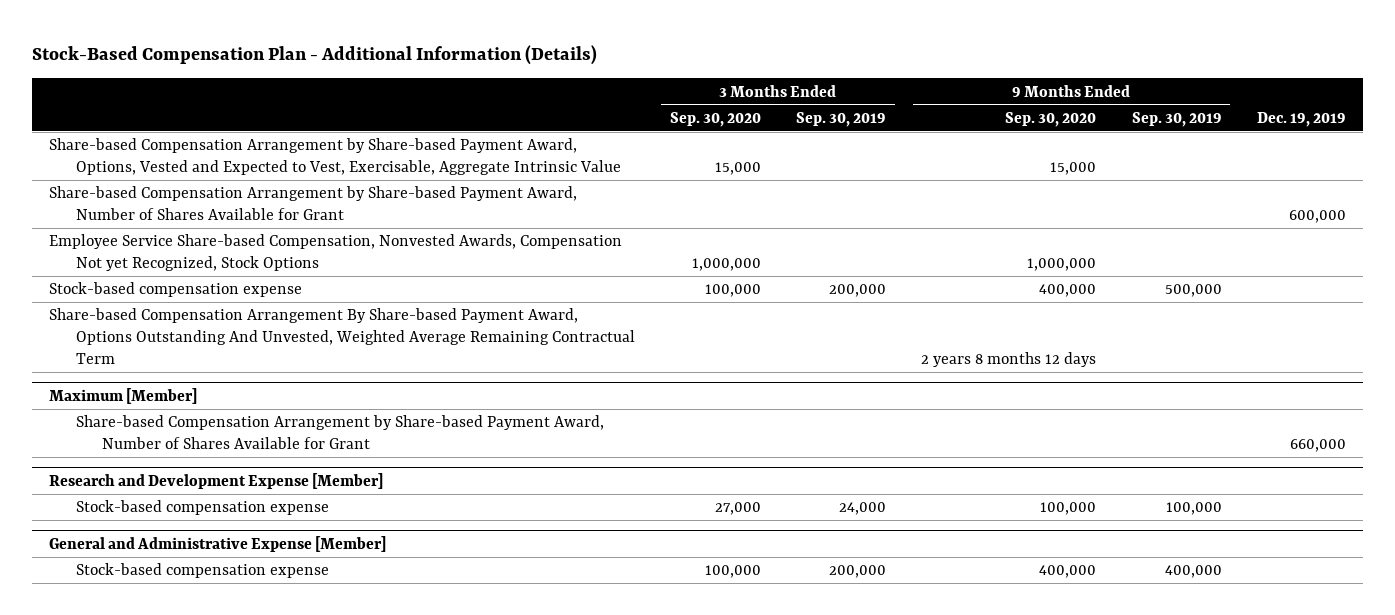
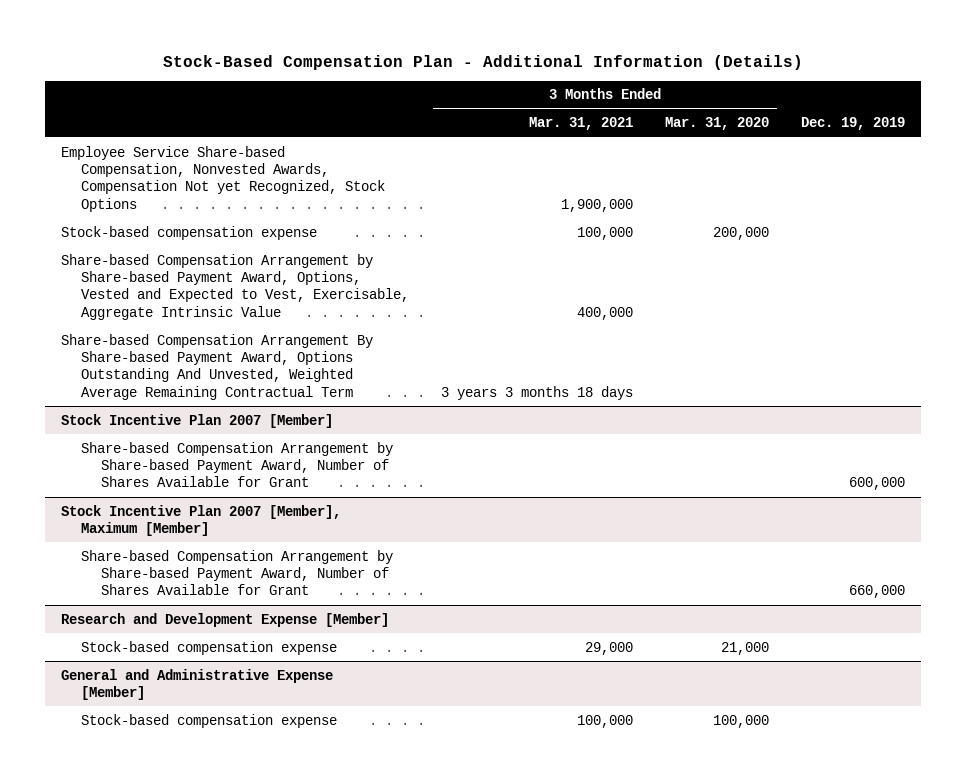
- | 3 Months Ended Sep. 30, 2020 | 3 Months Ended Sep. 30, 2019 | 9 Months Ended Sep. 30, 2020 | 9 Months Ended Sep. 30, 2019 | Dec. 19, 2019
+ | 3 Months Ended Mar. 31, 2021 | 3 Months Ended Mar. 31, 2020 | Dec. 19, 2019
- Share-based Compensation Arrangement by Share-based Payment Award, Number of Shares Available for Grant | | | | | 600,000
moved down: Share-based Compensation Arrangement by Share-based Payment Award, Options, Vested and Expected to Vest, Exercisable, Aggregate Intrinsic Value | 400,000 | |
- Maximum [Member]
+ Stock Incentive Plan 2007 [Member]
+ Share-based Compensation Arrangement by Share-based Payment Award, Number of Shares Available for Grant | | | 600,000
+ Stock Incentive Plan 2007 [Member], Maximum [Member]

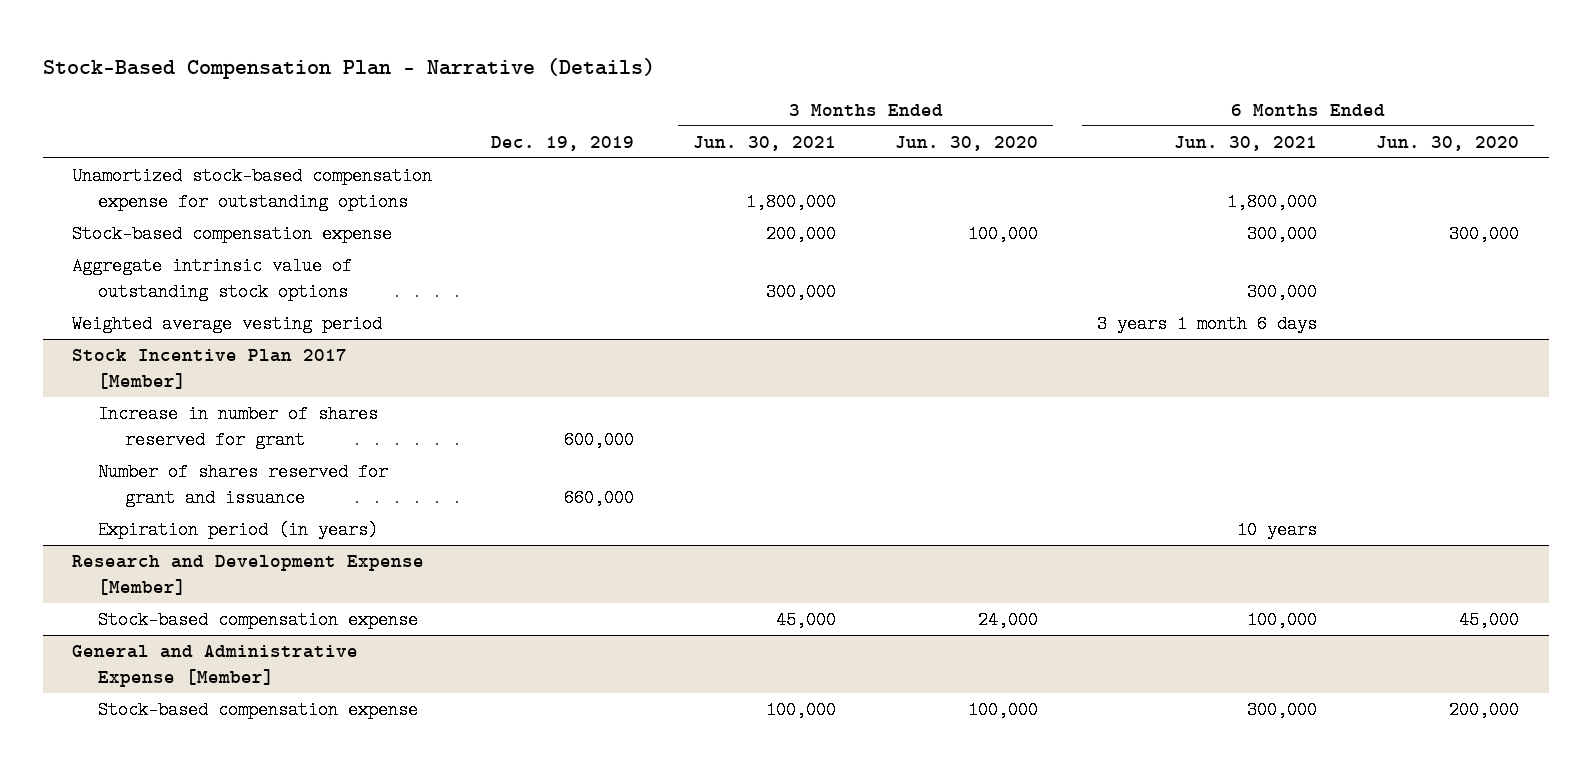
- Stock-Based Compensation Plan - Additional Information (Details)
+ Stock-Based Compensation Plan - Narrative (Details)
- | 3 Months Ended Mar. 31, 2021 | 3 Months Ended Mar. 31, 2020 | Dec. 19, 2019
+ | Dec. 19, 2019 | 3 Months Ended Jun. 30, 2021 | 3 Months Ended Jun. 30, 2020 | 6 Months Ended Jun. 30, 2021 | 6 Months Ended Jun. 30, 2020
- Employee Service Share-based Compensation, Nonvested Awards, Compensation Not yet Recognized, Stock Options | 1,900,000 | |
+ Unamortized stock-based compensation expense for outstanding options | | 1,800,000 | | 1,800,000 |
- Share-based Compensation Arrangement by Share-based Payment Award, Options, Vested and Expected to Vest, Exercisable, Aggregate Intrinsic Value | 400,000 | |
- Share-based Compensation Arrangement By Share-based Payment Award, Options Outstanding And Unvested, Weighted Average Remaining Contractual Term | 3 years 3 months 18 days | |
- Stock Incentive Plan 2007 [Member]
- Share-based Compensation Arrangement by Share-based Payment Award, Number of Shares Available for Grant | | | 600,000
- Stock Incentive Plan 2007 [Member], Maximum [Member]
- Share-based Compensation Arrangement by Share-based Payment Award, Number of Shares Available for Grant | | | 660,000
+ Aggregate intrinsic value of outstanding stock options | | 300,000 | | 300,000 |
+ Weighted average vesting period | | | | 3 years 1 month 6 days |
+ Stock Incentive Plan 2017 [Member]
+ Increase in number of shares reserved for grant | 600,000 | | | |
+ Number of shares reserved for grant and issuance | 660,000 | | | |
+ Expiration period (in years) | | | | 10 years |

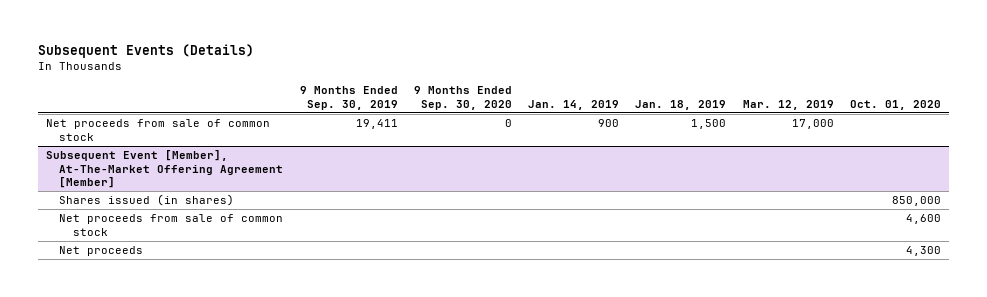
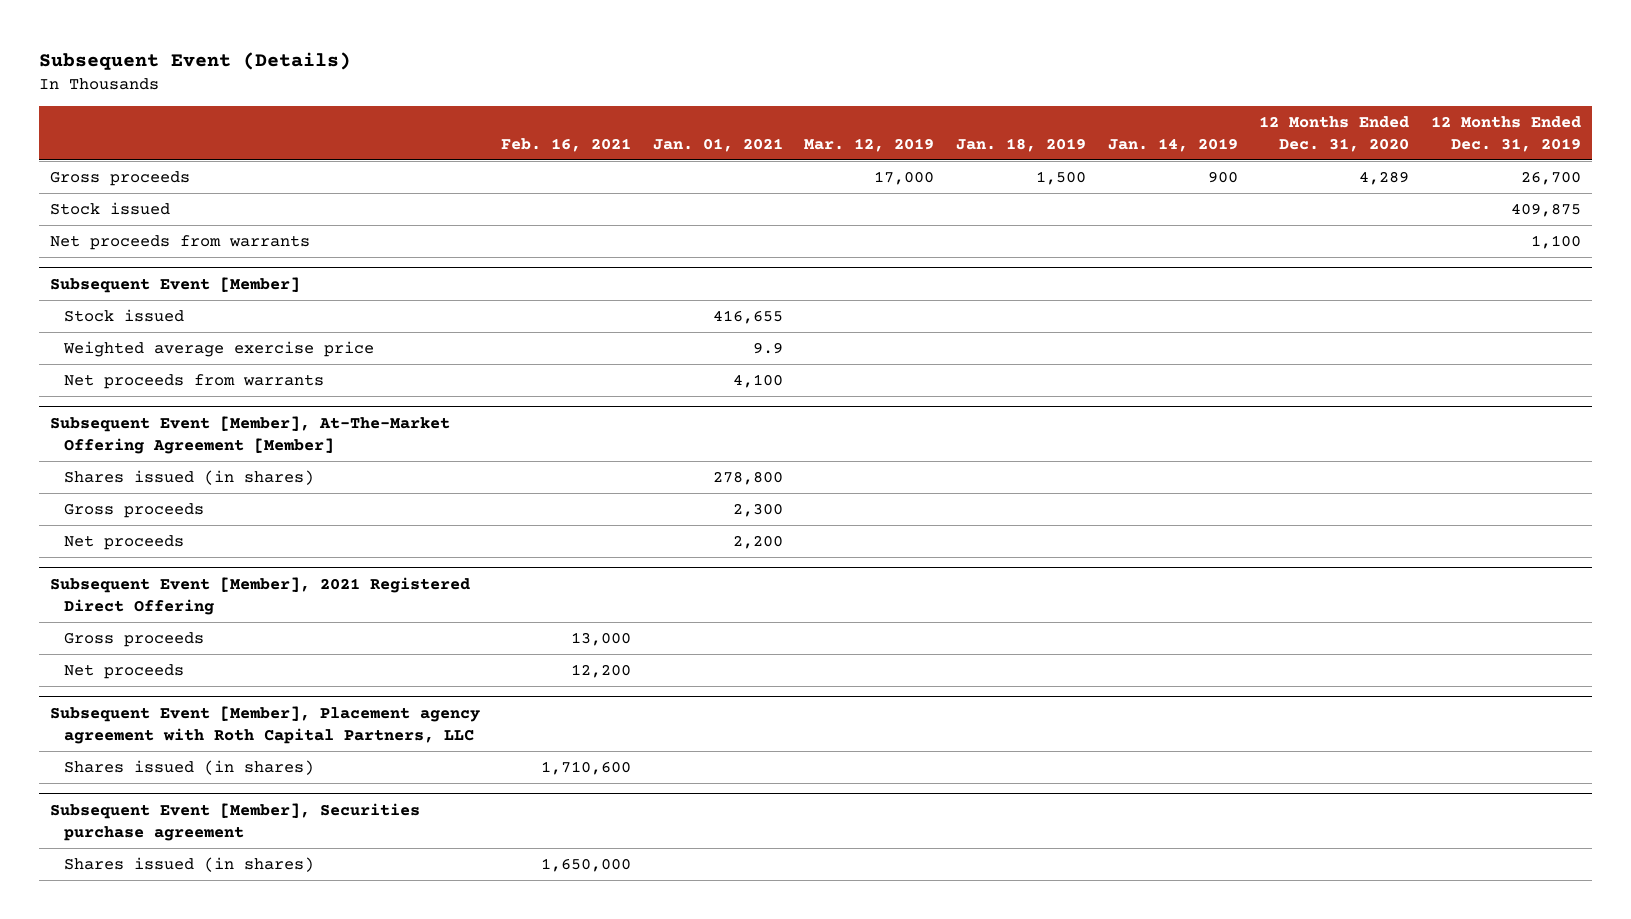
- Subsequent Events (Details)
+ Subsequent Event (Details)
- | 9 Months Ended Sep. 30, 2019 | 9 Months Ended Sep. 30, 2020 | Jan. 14, 2019 | Jan. 18, 2019 | Mar. 12, 2019 | Oct. 01, 2020
+ | Feb. 16, 2021 | Jan. 01, 2021 | Mar. 12, 2019 | Jan. 18, 2019 | Jan. 14, 2019 | 12 Months Ended Dec. 31, 2020 | 12 Months Ended Dec. 31, 2019
- Net proceeds from sale of common stock | 19,411 | 0 | 900 | 1,500 | 17,000 |
+ Gross proceeds | | | 17,000 | 1,500 | 900 | 4,289 | 26,700
+ Stock issued | | | | | | | 409,875
+ Net proceeds from warrants | | | | | | | 1,100
+ Subsequent Event [Member]
+ Stock issued | | 416,655 | | | | |
+ Weighted average exercise price | | 9.9 | | | | |
+ Net proceeds from warrants | | 4,100 | | | | |
@ Subsequent Event [Member], At-The-Market Offering Agreement [Member]
- Net proceeds from sale of common stock | | | | | | 4,600
+ Gross proceeds | | 2,300 | | | | |
+ Subsequent Event [Member], 2021 Registered Direct Offering
+ Gross proceeds | 13,000 | | | | | |
+ Net proceeds | 12,200 | | | | | |
+ Subsequent Event [Member], Placement agency agreement with Roth Capital Partners, LLC
+ Shares issued (in shares) | 1,710,600 | | | | | |
+ Subsequent Event [Member], Securities purchase agreement
+ Shares issued (in shares) | 1,650,000 | | | | | |

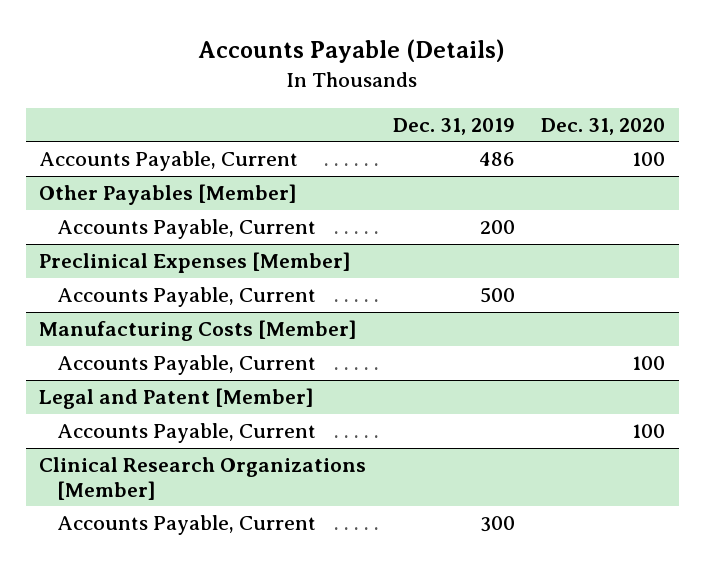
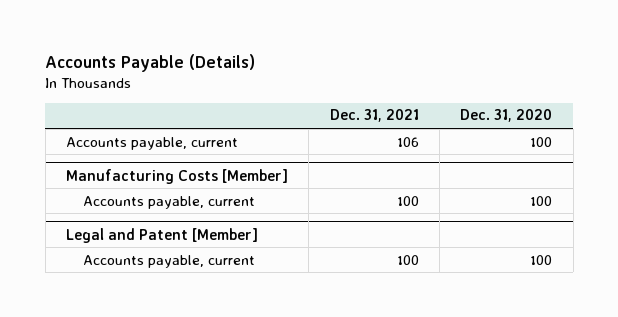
- | Dec. 31, 2019 | Dec. 31, 2020
+ | Dec. 31, 2021 | Dec. 31, 2020
- Accounts Payable, Current | 486 | 100
- Other Payables [Member]
- Accounts Payable, Current | 200 |
- Preclinical Expenses [Member]
- Accounts Payable, Current | 500 |
+ Accounts payable, current | 106 | 100
@ Manufacturing Costs [Member]
- Accounts Payable, Current | | 100
+ Accounts payable, current | 100 | 100
@ Legal and Patent [Member]
- Accounts Payable, Current | | 100
- Clinical Research Organizations [Member]
- Accounts Payable, Current | 300 |
@ Legal and Patent [Member]
+ Accounts payable, current | 100 | 100

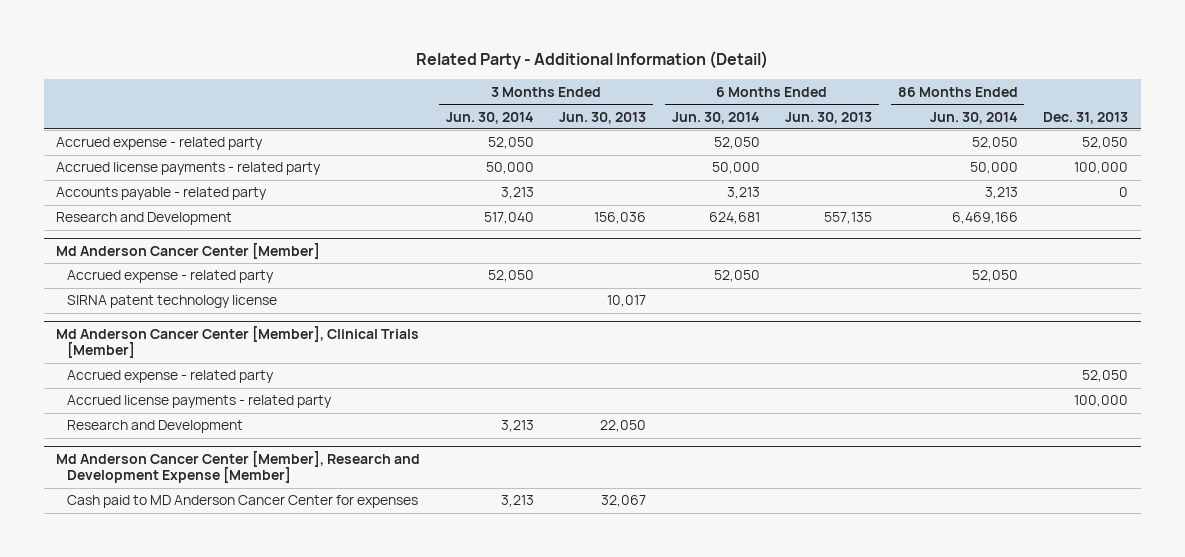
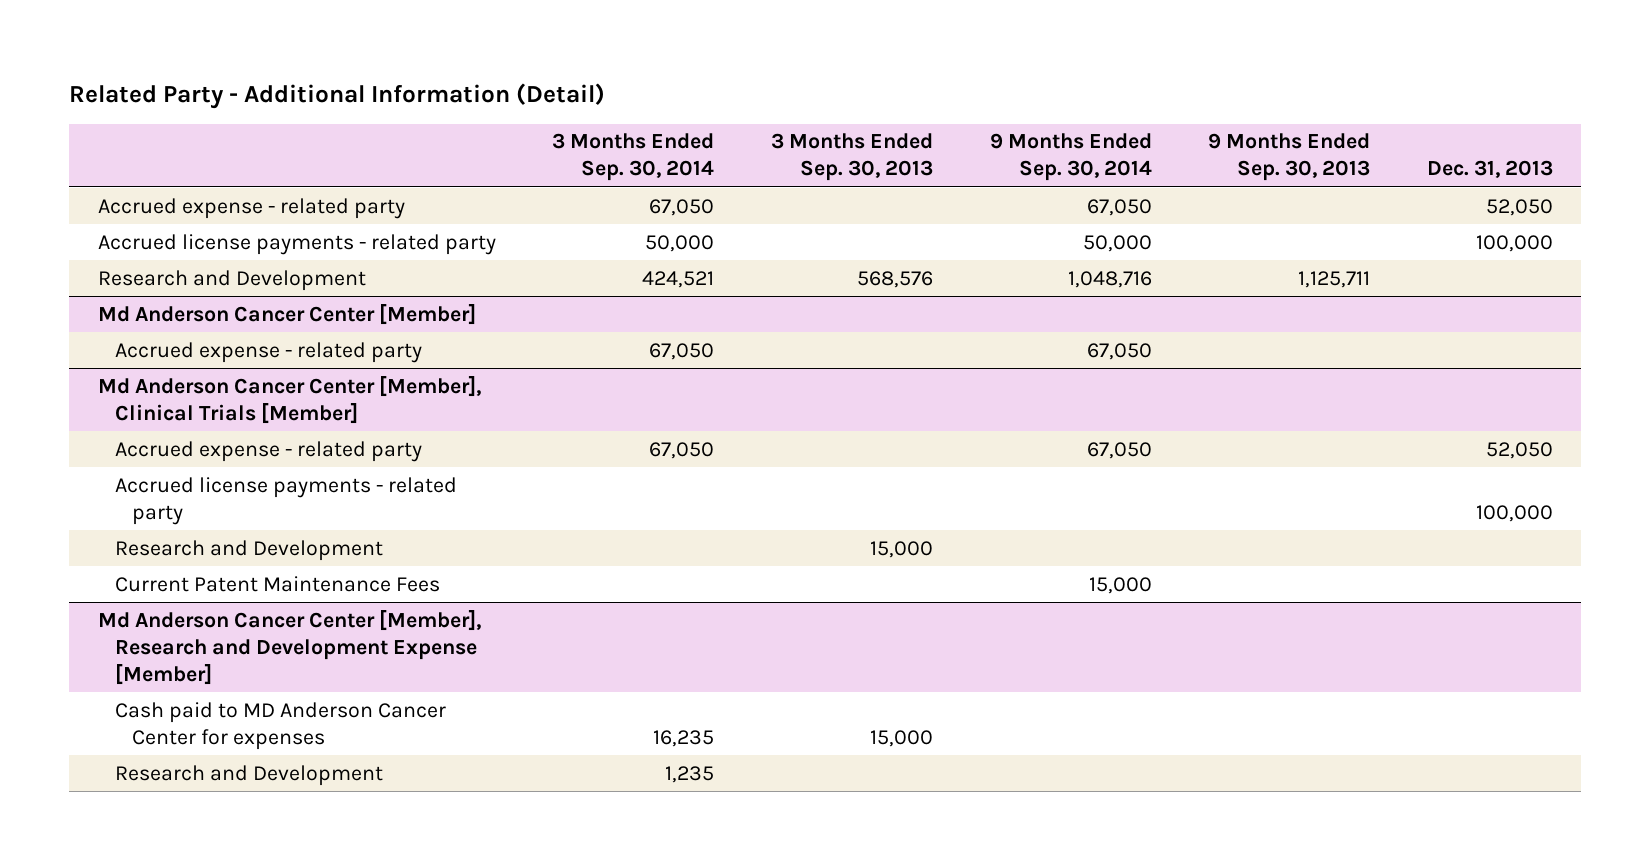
- | 3 Months Ended Jun. 30, 2014 | 3 Months Ended Jun. 30, 2013 | 6 Months Ended Jun. 30, 2014 | 6 Months Ended Jun. 30, 2013 | 86 Months Ended Jun. 30, 2014 | Dec. 31, 2013
+ | 3 Months Ended Sep. 30, 2014 | 3 Months Ended Sep. 30, 2013 | 9 Months Ended Sep. 30, 2014 | 9 Months Ended Sep. 30, 2013 | Dec. 31, 2013
- Accounts payable - related party | 3,213 | | 3,213 | | 3,213 | 0
@ Md Anderson Cancer Center [Member]
- SIRNA patent technology license | | 10,017 | | | |
@ Md Anderson Cancer Center [Member], Clinical Trials [Member]
+ Current Patent Maintenance Fees | | | 15,000 | |
@ Md Anderson Cancer Center [Member], Research and Development Expense [Member]
+ Research and Development | 1,235 | | | |

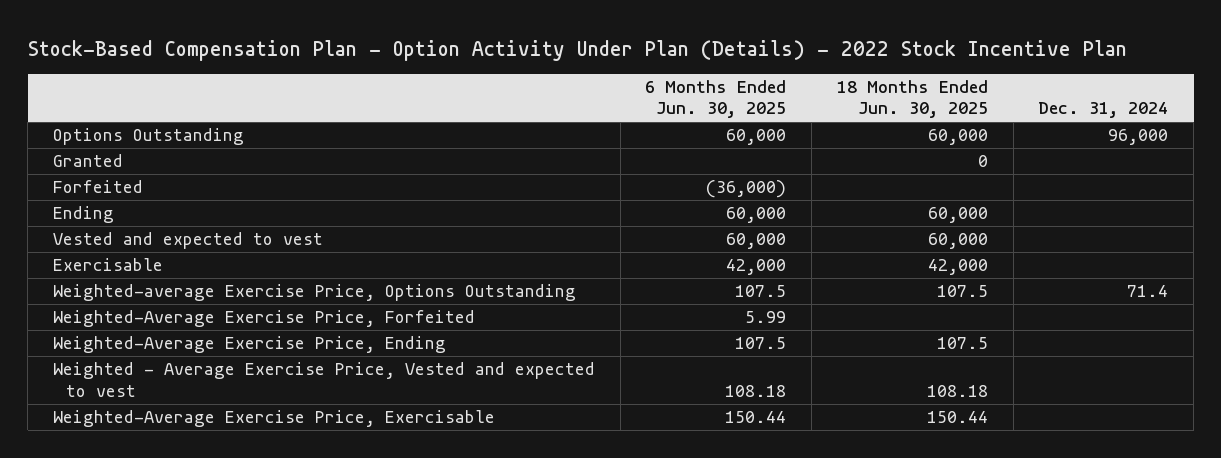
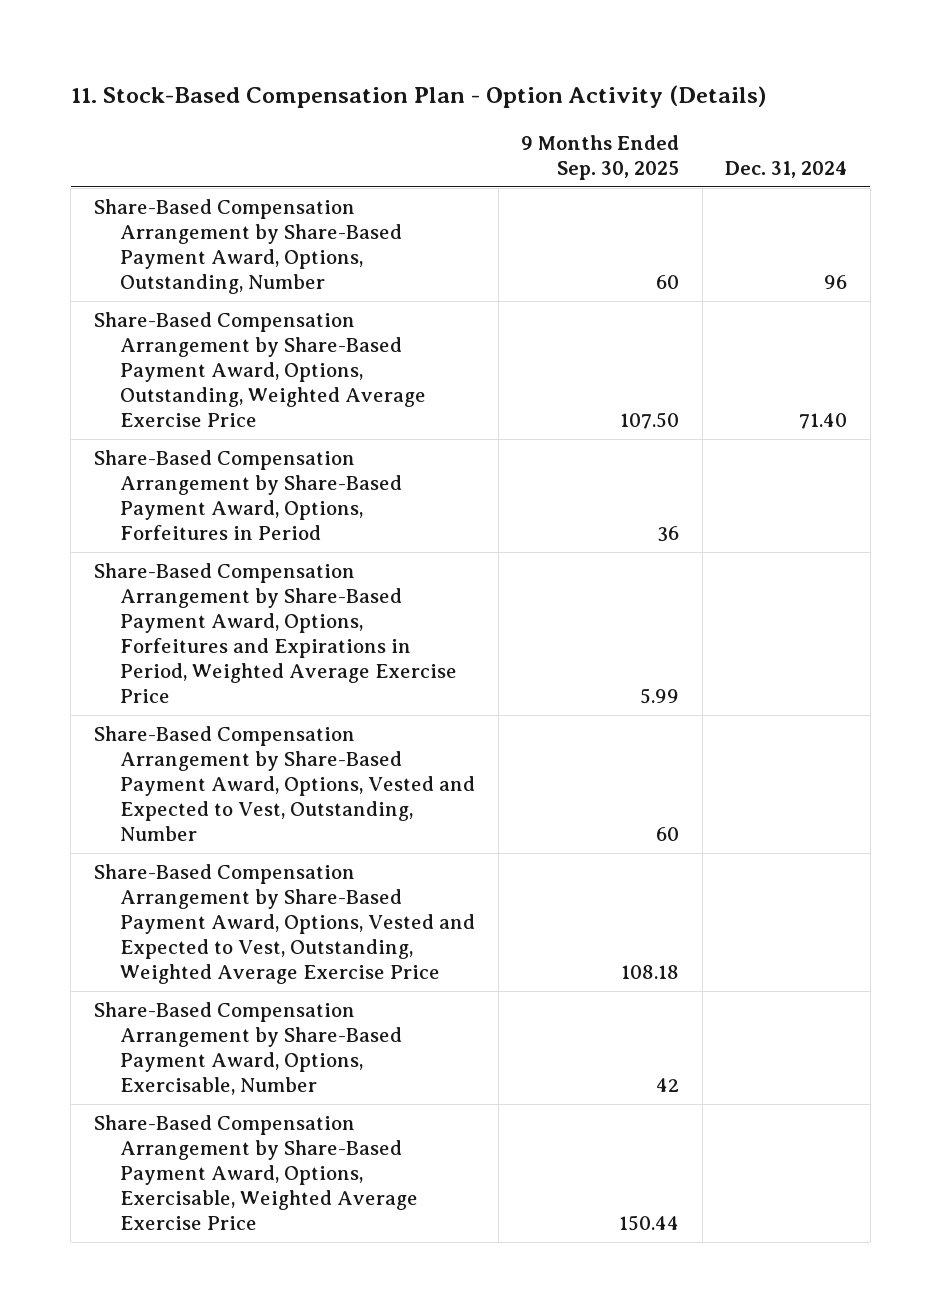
- Stock-Based Compensation Plan - Option Activity Under Plan (Details) - 2022 Stock Incentive Plan
+ 11. Stock-Based Compensation Plan - Option Activity (Details)
- | 6 Months Ended Jun. 30, 2025 | 18 Months Ended Jun. 30, 2025 | Dec. 31, 2024
+ | 9 Months Ended Sep. 30, 2025 | Dec. 31, 2024
- Options Outstanding | 60,000 | 60,000 | 96,000
- Granted | | 0 |
- Forfeited | (36,000) | |
- Ending | 60,000 | 60,000 |
- Vested and expected to vest | 60,000 | 60,000 |
- Exercisable | 42,000 | 42,000 |
- Weighted-average Exercise Price, Options Outstanding | 107.5 | 107.5 | 71.4
- Weighted-Average Exercise Price, Forfeited | 5.99 | |
- Weighted-Average Exercise Price, Ending | 107.5 | 107.5 |
- Weighted - Average Exercise Price, Vested and expected to vest | 108.18 | 108.18 |
- Weighted-Average Exercise Price, Exercisable | 150.44 | 150.44 |
+ Share-Based Compensation Arrangement by Share-Based Payment Award, Options, Outstanding, Number | 60 | 96
+ Share-Based Compensation Arrangement by Share-Based Payment Award, Options, Outstanding, Weighted Average Exercise Price | 107.50 | 71.40
+ Share-Based Compensation Arrangement by Share-Based Payment Award, Options, Forfeitures in Period | 36 |
+ Share-Based Compensation Arrangement by Share-Based Payment Award, Options, Forfeitures and Expirations in Period, Weighted Average Exercise Price | 5.99 |
+ Share-Based Compensation Arrangement by Share-Based Payment Award, Options, Vested and Expected to Vest, Outstanding, Number | 60 |
+ Share-Based Compensation Arrangement by Share-Based Payment Award, Options, Vested and Expected to Vest, Outstanding, Weighted Average Exercise Price | 108.18 |
+ Share-Based Compensation Arrangement by Share-Based Payment Award, Options, Exercisable, Number | 42 |
+ Share-Based Compensation Arrangement by Share-Based Payment Award, Options, Exercisable, Weighted Average Exercise Price | 150.44 |

